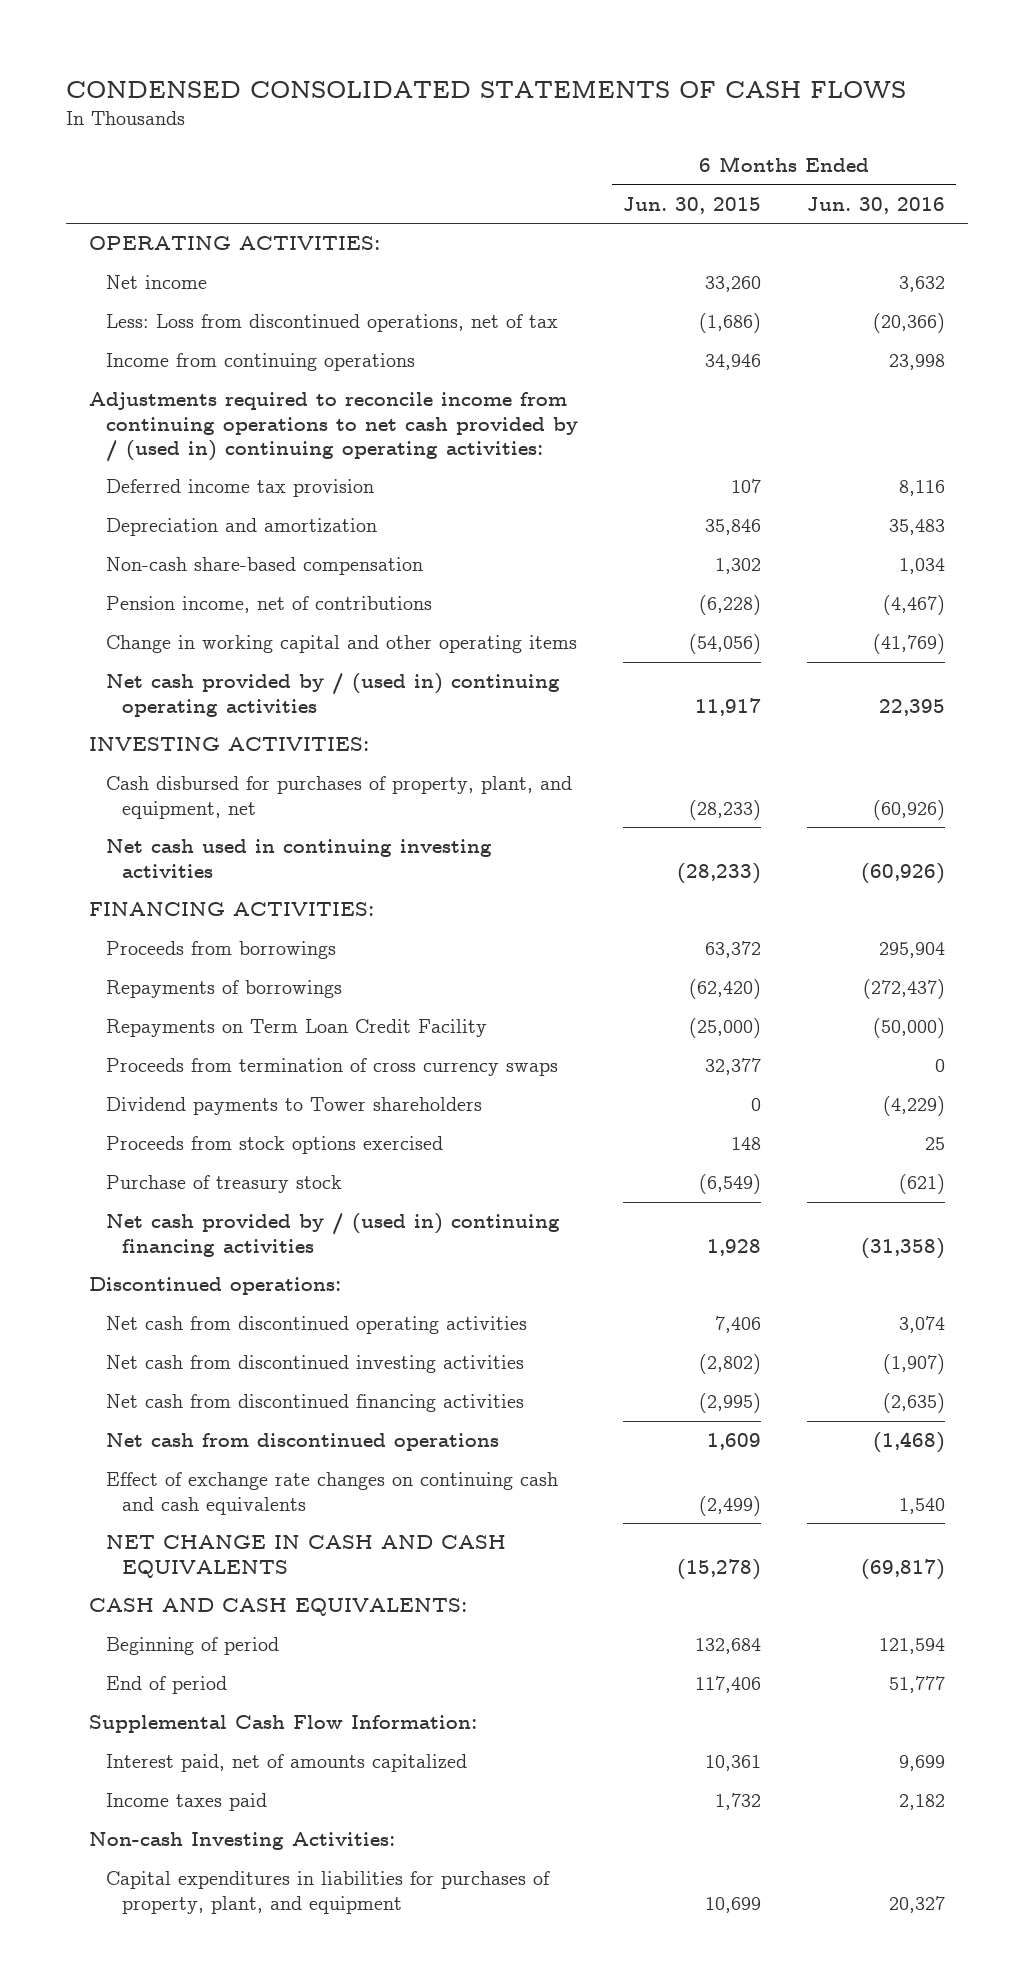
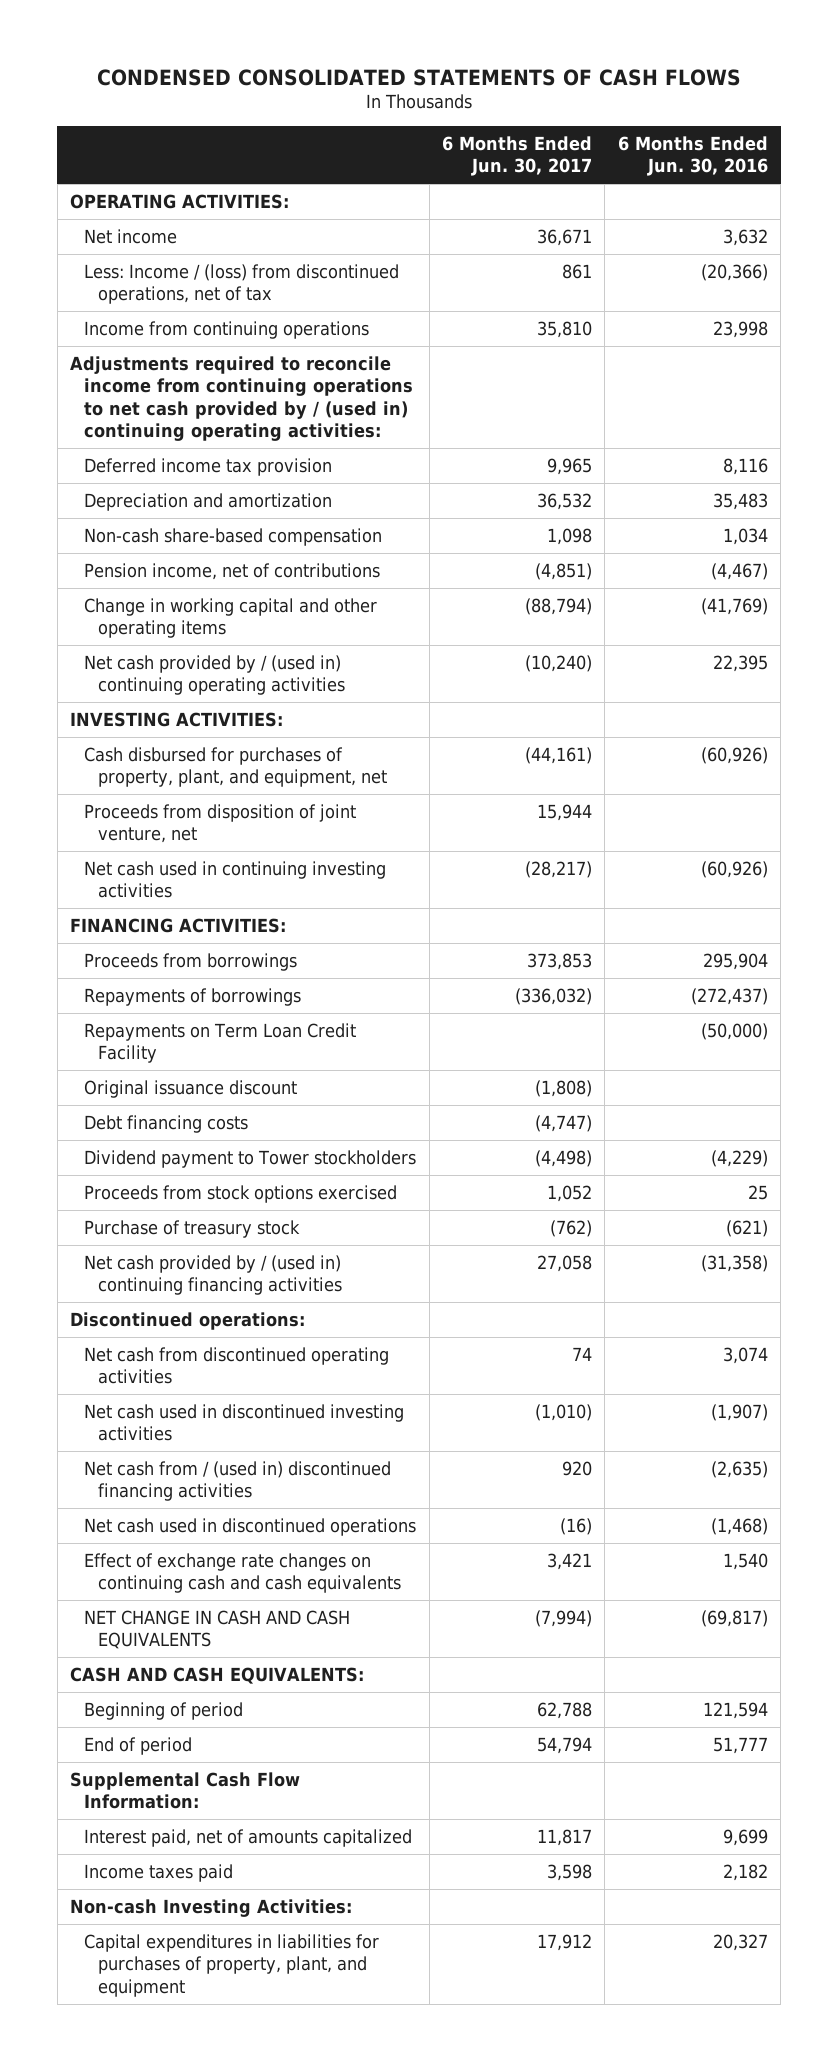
- | 6 Months Ended Jun. 30, 2015 | 6 Months Ended Jun. 30, 2016
+ | 6 Months Ended Jun. 30, 2017 | 6 Months Ended Jun. 30, 2016
- Less: Loss from discontinued operations, net of tax | (1,686) | (20,366)
+ Less: Income / (loss) from discontinued operations, net of tax | 861 | (20,366)
+ Proceeds from disposition of joint venture, net | 15,944 |
- Proceeds from termination of cross currency swaps | 32,377 | 0
- Dividend payments to Tower shareholders | 0 | (4,229)
+ Original issuance discount | (1,808) |
+ Debt financing costs | (4,747) |
+ Dividend payment to Tower stockholders | (4,498) | (4,229)
- Net cash from discontinued investing activities | (2,802) | (1,907)
- Net cash from discontinued financing activities | (2,995) | (2,635)
- Net cash from discontinued operations | 1,609 | (1,468)
+ Net cash used in discontinued investing activities | (1,010) | (1,907)
+ Net cash from / (used in) discontinued financing activities | 920 | (2,635)
+ Net cash used in discontinued operations | (16) | (1,468)

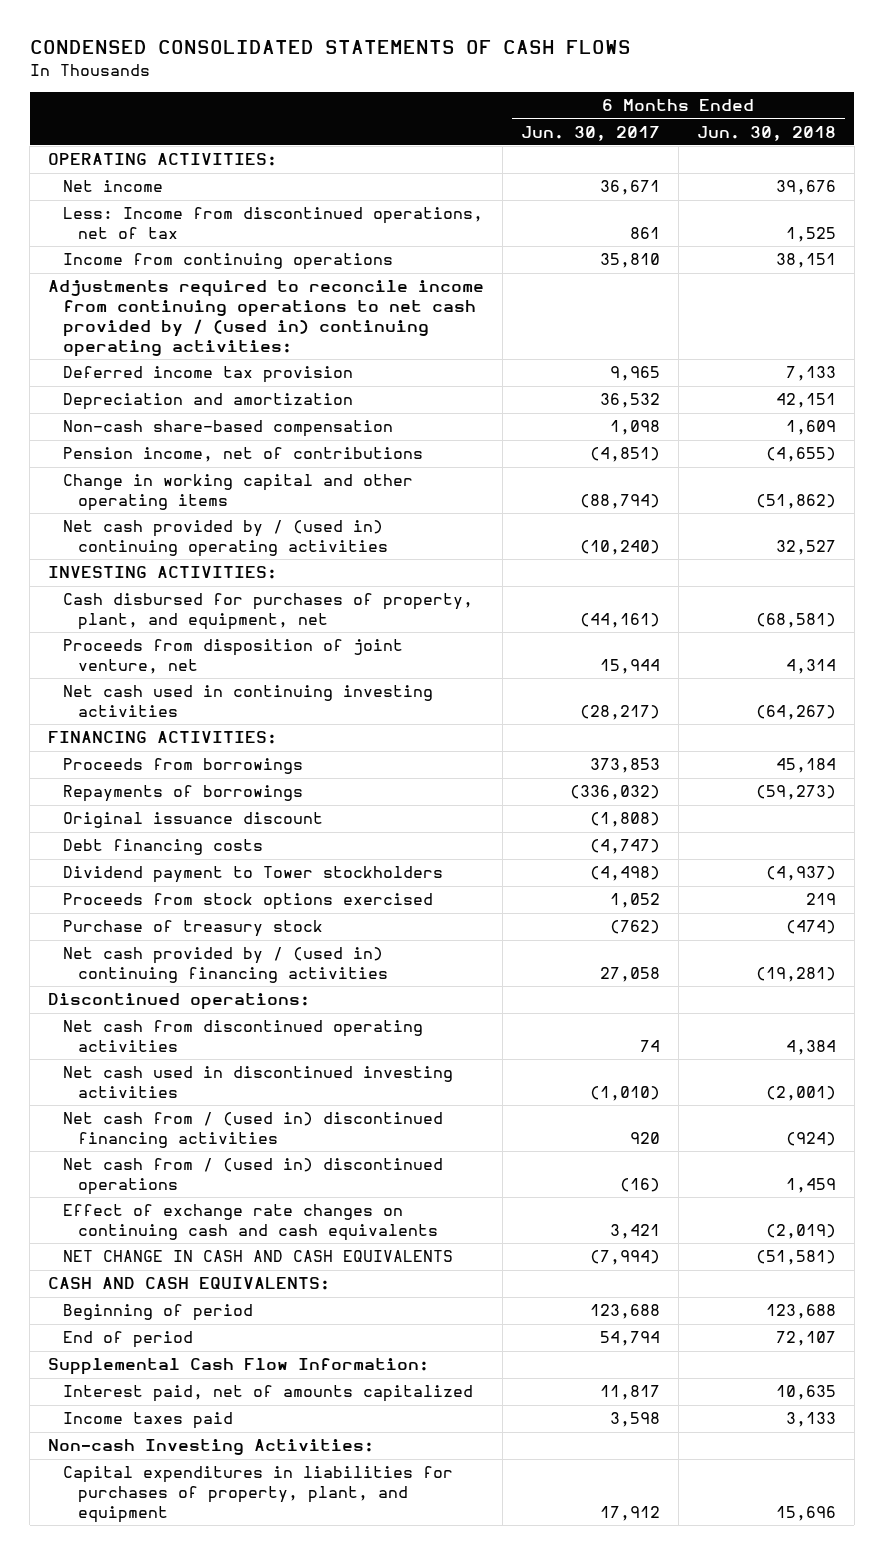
- | 6 Months Ended Jun. 30, 2017 | 6 Months Ended Jun. 30, 2016
+ | 6 Months Ended Jun. 30, 2017 | 6 Months Ended Jun. 30, 2018
- Less: Income / (loss) from discontinued operations, net of tax | 861 | (20,366)
+ Less: Income from discontinued operations, net of tax | 861 | 1,525
- Repayments on Term Loan Credit Facility | | (50,000)
- Net cash used in discontinued operations | (16) | (1,468)
+ Net cash from / (used in) discontinued operations | (16) | 1,459
- Beginning of period | 62,788 | 121,594
+ Beginning of period | 123,688 | 123,688

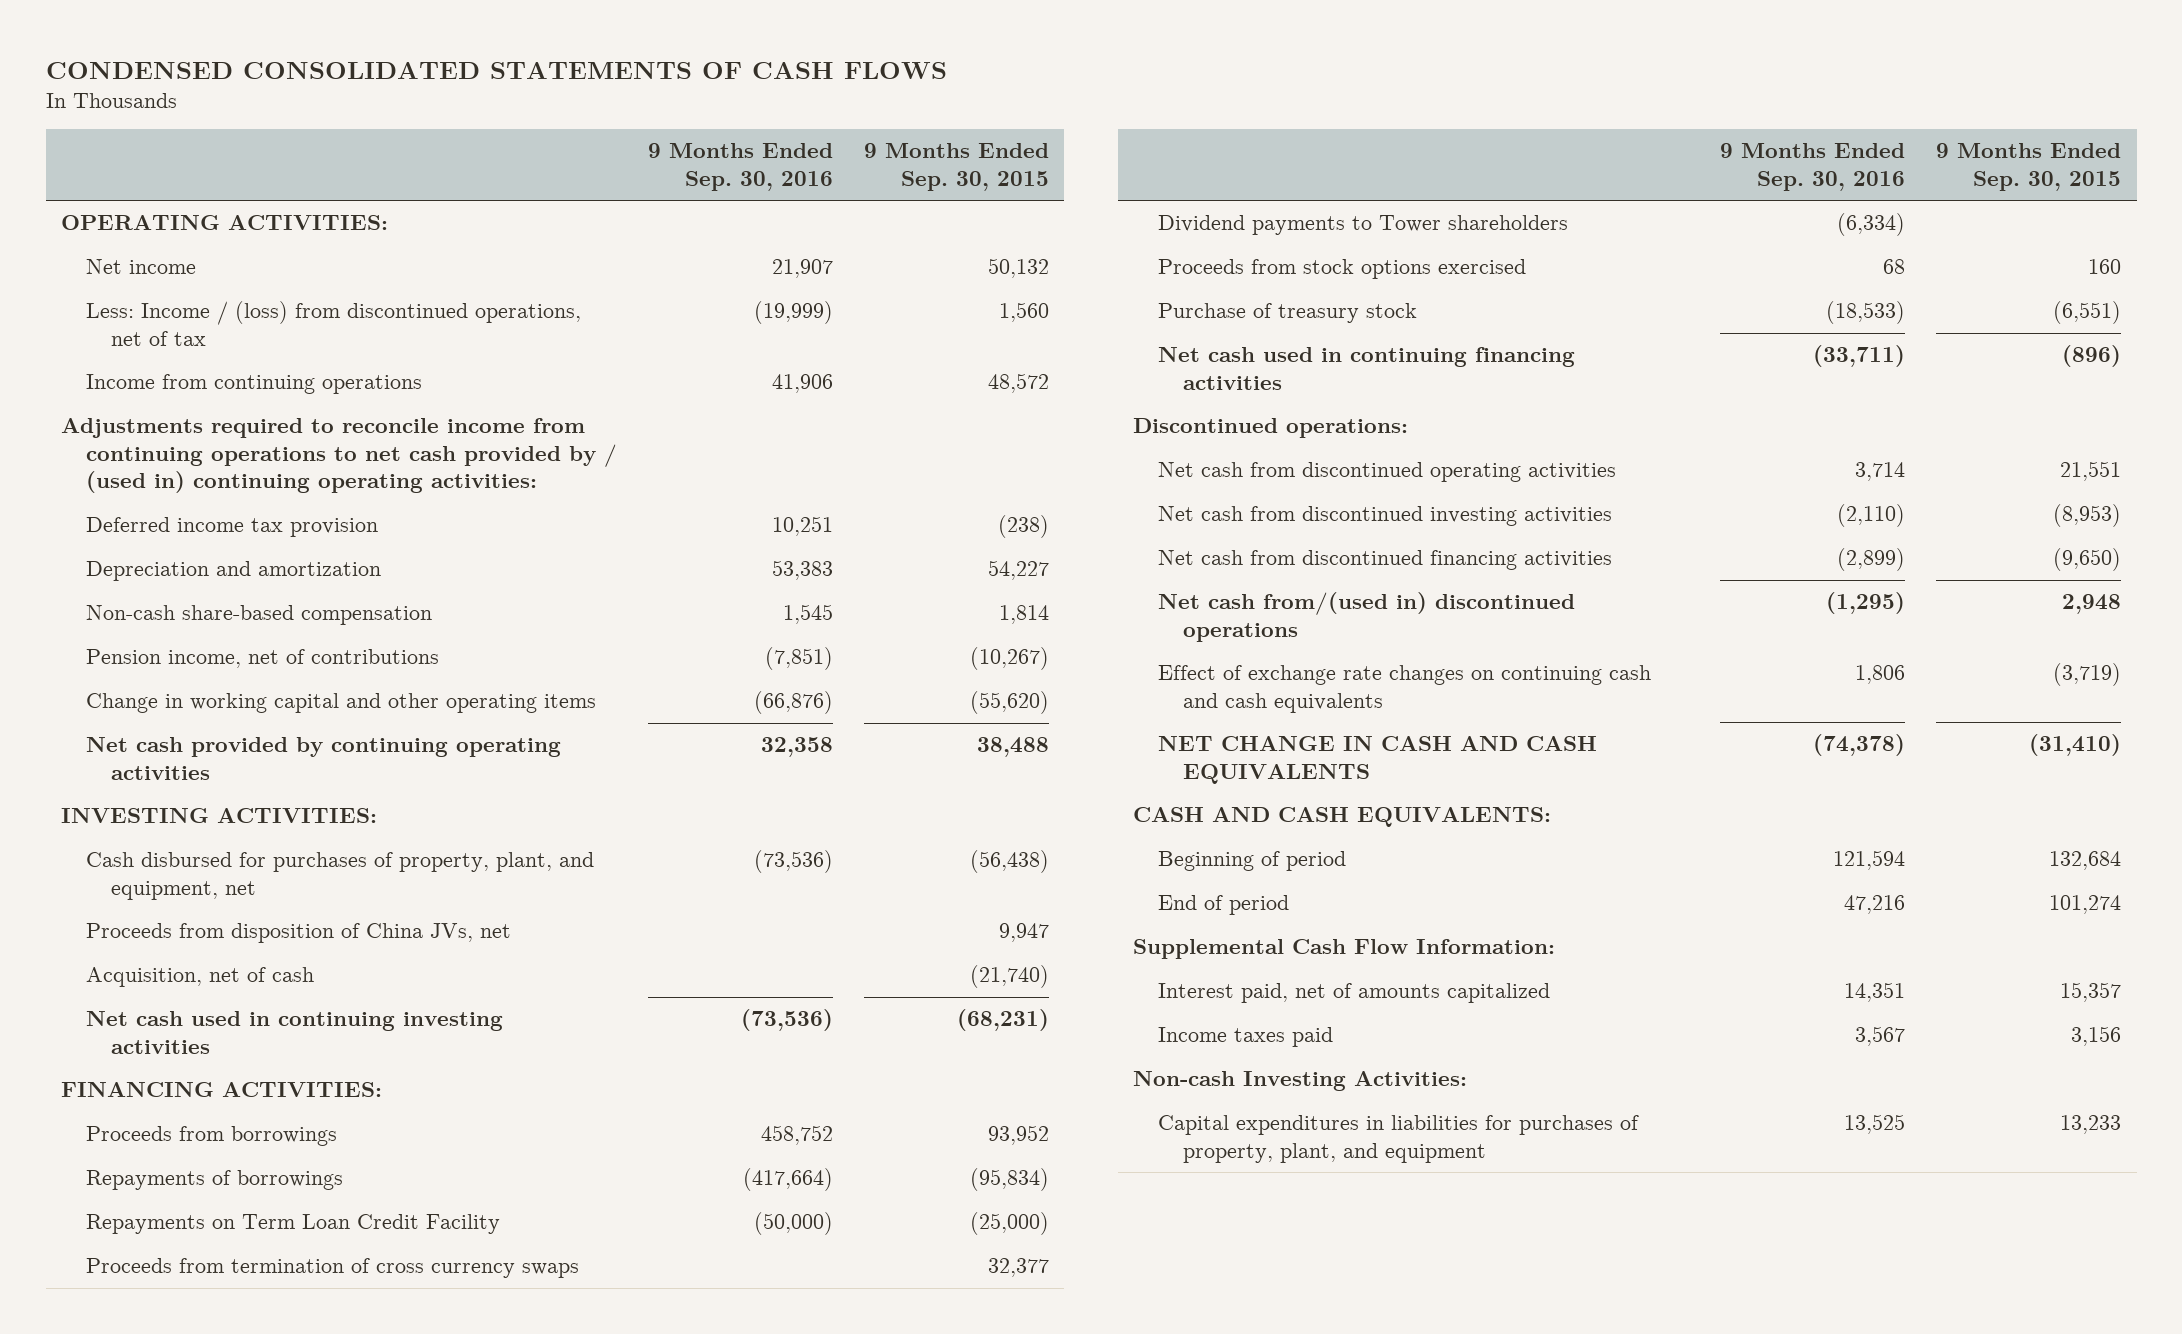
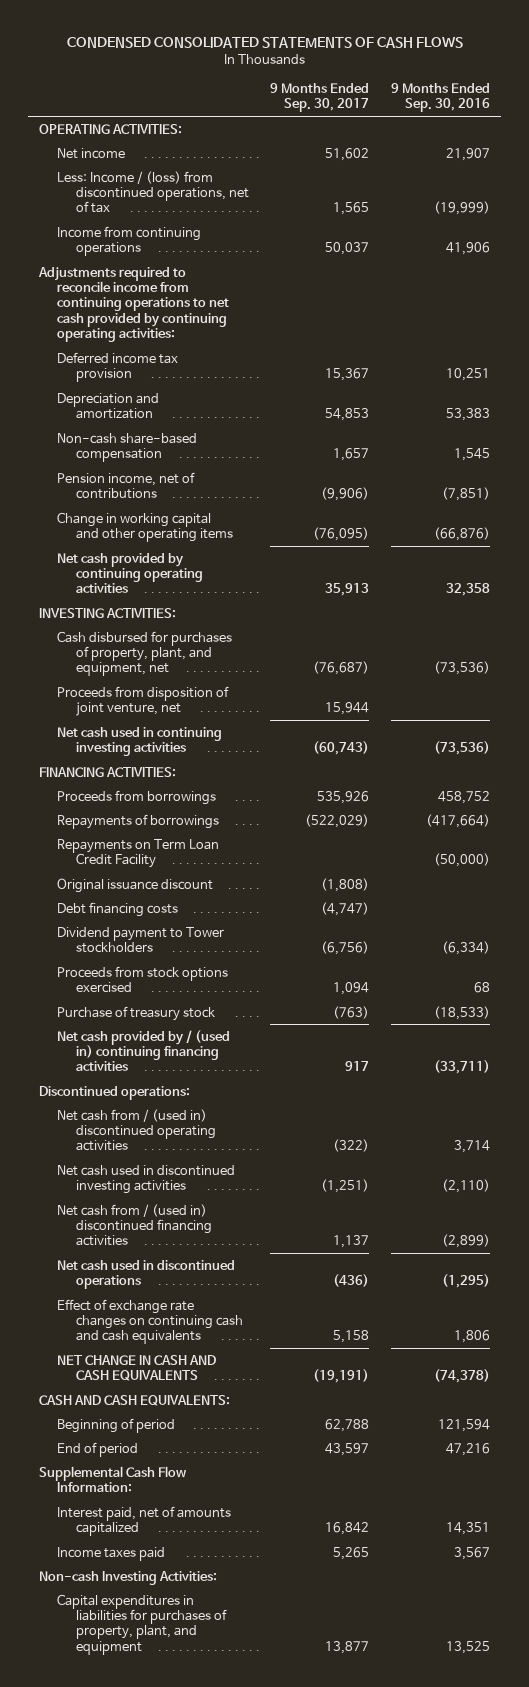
- | 9 Months Ended Sep. 30, 2016 | 9 Months Ended Sep. 30, 2015
+ | 9 Months Ended Sep. 30, 2017 | 9 Months Ended Sep. 30, 2016
- Adjustments required to reconcile income from continuing operations to net cash provided by / (used in) continuing operating activities:
+ Adjustments required to reconcile income from continuing operations to net cash provided by continuing operating activities:
- Proceeds from disposition of China JVs, net | | 9,947
- Acquisition, net of cash | | (21,740)
+ Proceeds from disposition of joint venture, net | 15,944 |
- Proceeds from termination of cross currency swaps | | 32,377
- Dividend payments to Tower shareholders | (6,334) |
+ Original issuance discount | (1,808) |
+ Debt financing costs | (4,747) |
+ Dividend payment to Tower stockholders | (6,756) | (6,334)
- Net cash used in continuing financing activities | (33,711) | (896)
+ Net cash provided by / (used in) continuing financing activities | 917 | (33,711)
- Net cash from discontinued operating activities | 3,714 | 21,551
- Net cash from discontinued investing activities | (2,110) | (8,953)
- Net cash from discontinued financing activities | (2,899) | (9,650)
- Net cash from/(used in) discontinued operations | (1,295) | 2,948
+ Net cash from / (used in) discontinued operating activities | (322) | 3,714
+ Net cash used in discontinued investing activities | (1,251) | (2,110)
+ Net cash from / (used in) discontinued financing activities | 1,137 | (2,899)
+ Net cash used in discontinued operations | (436) | (1,295)

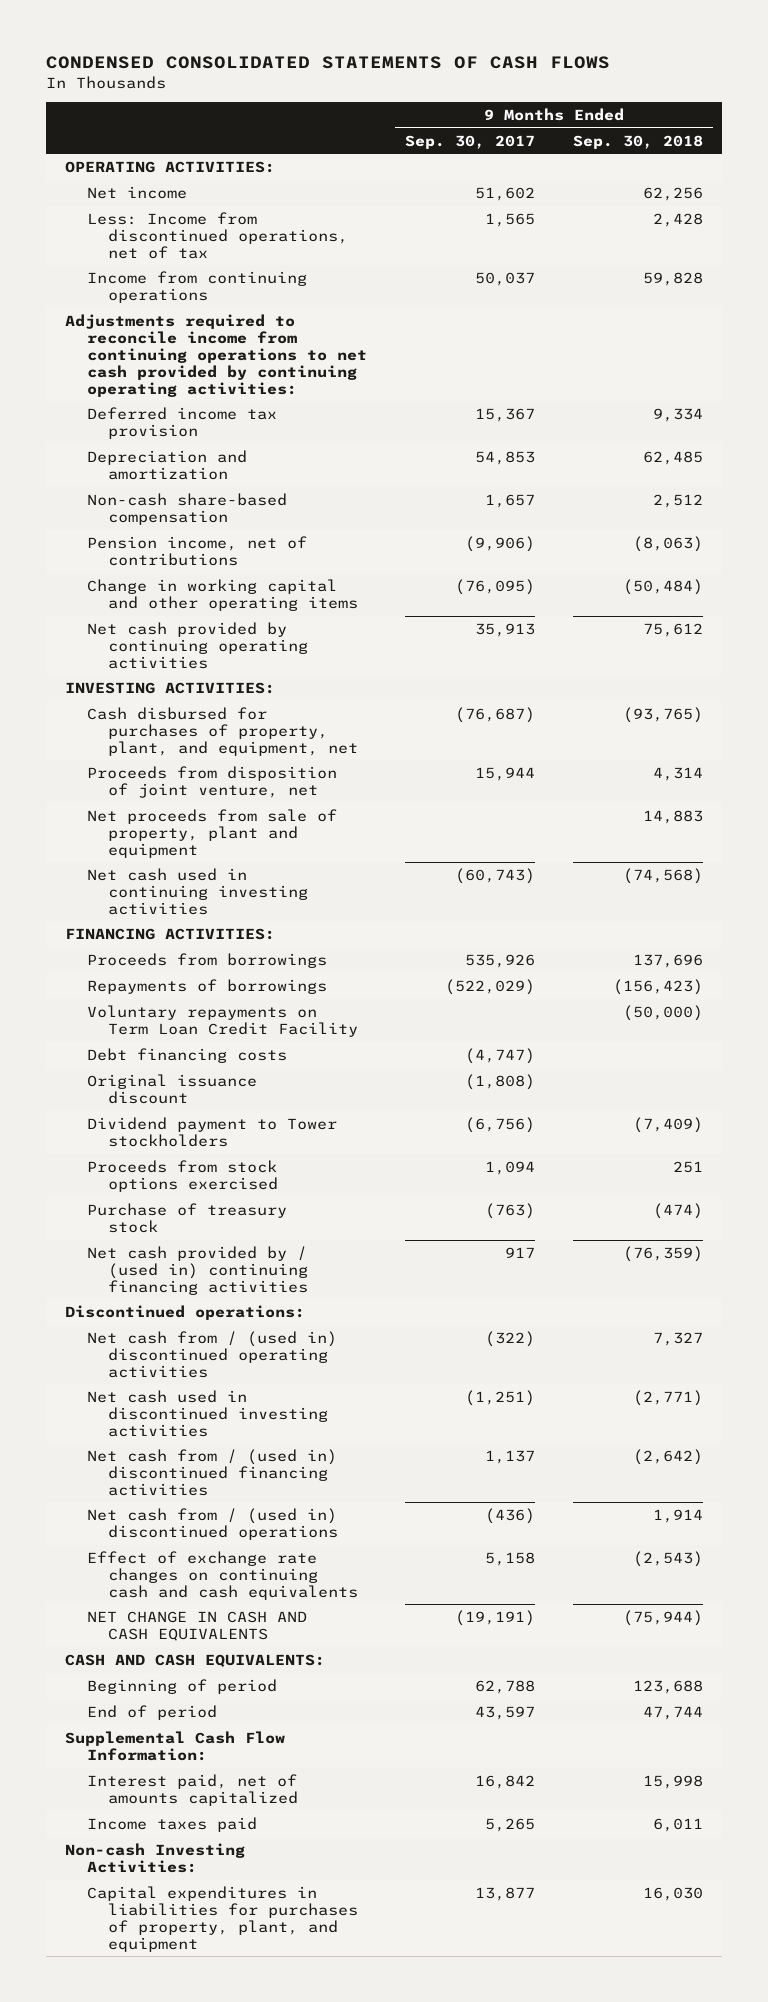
- | 9 Months Ended Sep. 30, 2017 | 9 Months Ended Sep. 30, 2016
+ | 9 Months Ended Sep. 30, 2017 | 9 Months Ended Sep. 30, 2018
- Less: Income / (loss) from discontinued operations, net of tax | 1,565 | (19,999)
+ Less: Income from discontinued operations, net of tax | 1,565 | 2,428
+ Net proceeds from sale of property, plant and equipment | | 14,883
- Repayments on Term Loan Credit Facility | | (50,000)
+ Voluntary repayments on Term Loan Credit Facility | | (50,000)
moved down: Original issuance discount | (1,808) |
- Net cash used in discontinued operations | (436) | (1,295)
+ Net cash from / (used in) discontinued operations | (436) | 1,914

